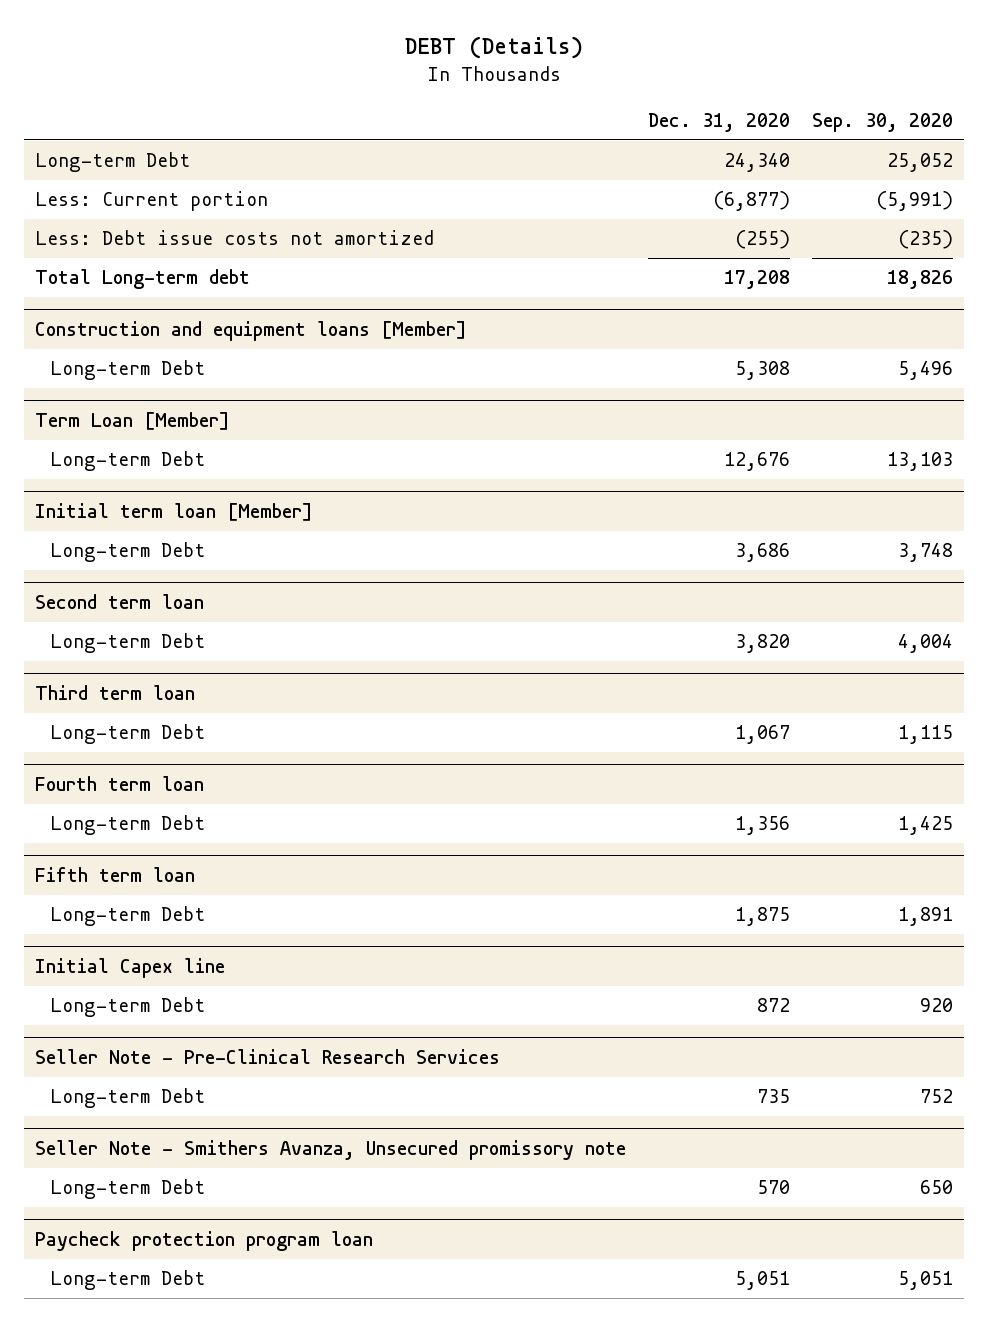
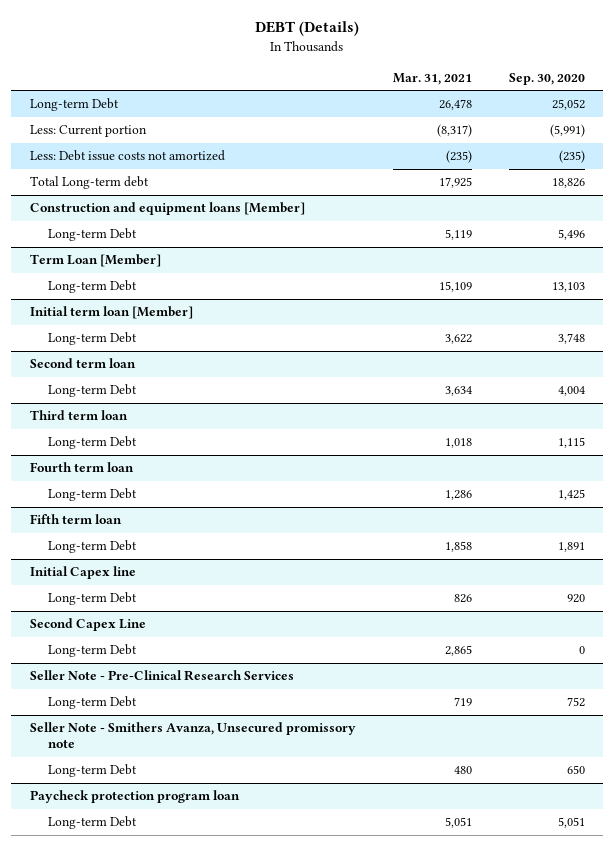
- | Dec. 31, 2020 | Sep. 30, 2020
+ | Mar. 31, 2021 | Sep. 30, 2020
+ Second Capex Line
+ Long-term Debt | 2,865 | 0

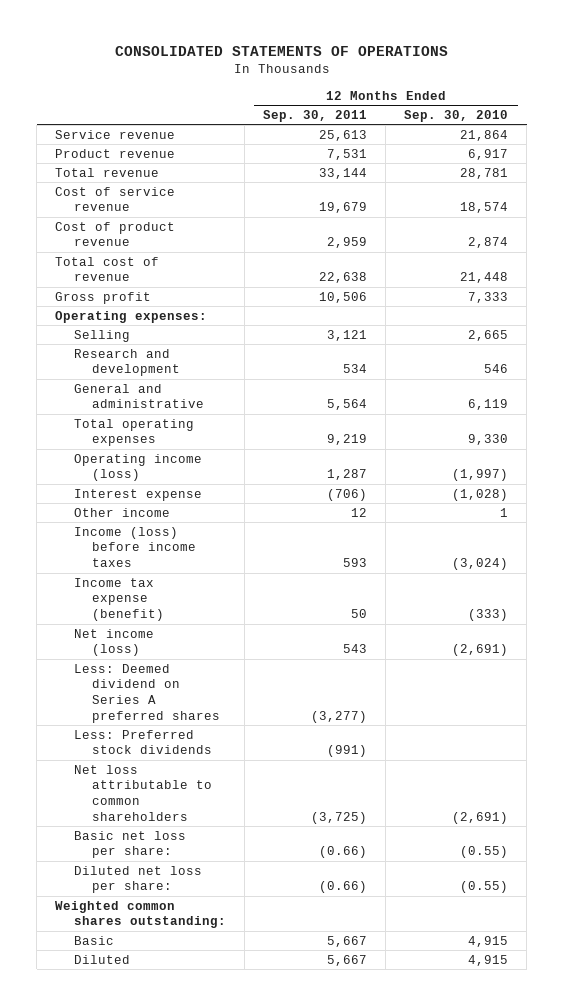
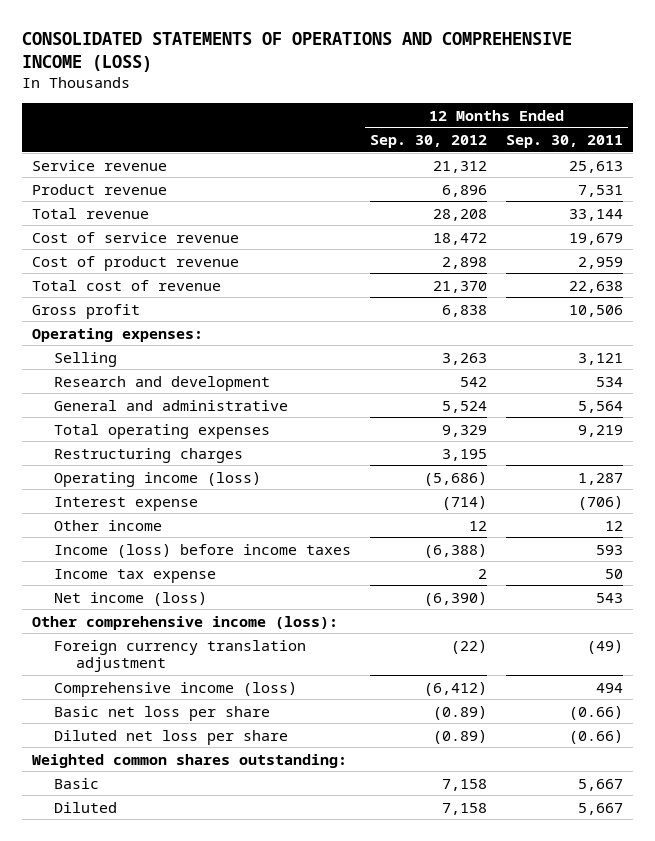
- CONSOLIDATED STATEMENTS OF OPERATIONS
+ CONSOLIDATED STATEMENTS OF OPERATIONS AND COMPREHENSIVE INCOME (LOSS)
- | 12 Months Ended Sep. 30, 2011 | 12 Months Ended Sep. 30, 2010
+ | 12 Months Ended Sep. 30, 2012 | 12 Months Ended Sep. 30, 2011
+ Restructuring charges | 3,195 |
- Income tax expense (benefit) | 50 | (333)
+ Income tax expense | 2 | 50
- Less: Deemed dividend on Series A preferred shares | (3,277) |
- Less: Preferred stock dividends | (991) |
- Net loss attributable to common shareholders | (3,725) | (2,691)
- Basic net loss per share: | (0.66) | (0.55)
- Diluted net loss per share: | (0.66) | (0.55)
+ Other comprehensive income (loss):
+ Foreign currency translation adjustment | (22) | (49)
+ Comprehensive income (loss) | (6,412) | 494
+ Basic net loss per share | (0.89) | (0.66)
+ Diluted net loss per share | (0.89) | (0.66)

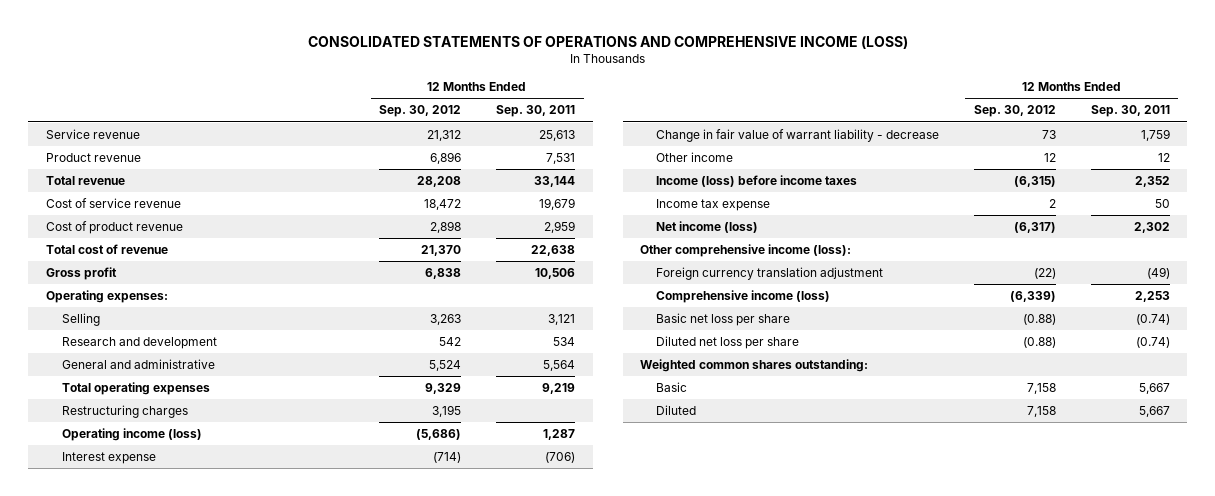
+ Change in fair value of warrant liability - decrease | 73 | 1,759
- Income (loss) before income taxes | (6,388) | 593
+ Income (loss) before income taxes | (6,315) | 2,352
- Net income (loss) | (6,390) | 543
+ Net income (loss) | (6,317) | 2,302
- Comprehensive income (loss) | (6,412) | 494
- Basic net loss per share | (0.89) | (0.66)
- Diluted net loss per share | (0.89) | (0.66)
+ Comprehensive income (loss) | (6,339) | 2,253
+ Basic net loss per share | (0.88) | (0.74)
+ Diluted net loss per share | (0.88) | (0.74)

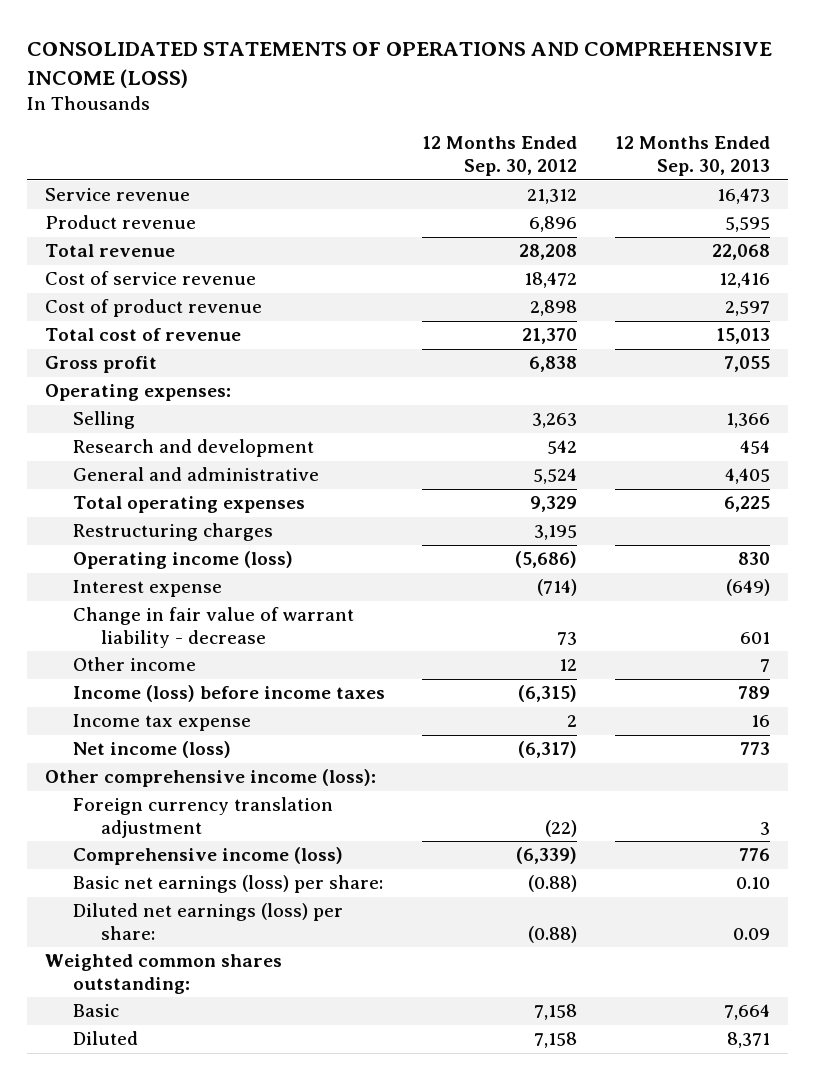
- | 12 Months Ended Sep. 30, 2012 | 12 Months Ended Sep. 30, 2011
+ | 12 Months Ended Sep. 30, 2012 | 12 Months Ended Sep. 30, 2013
- Basic net loss per share | (0.88) | (0.74)
- Diluted net loss per share | (0.88) | (0.74)
+ Basic net earnings (loss) per share: | (0.88) | 0.10
+ Diluted net earnings (loss) per share: | (0.88) | 0.09

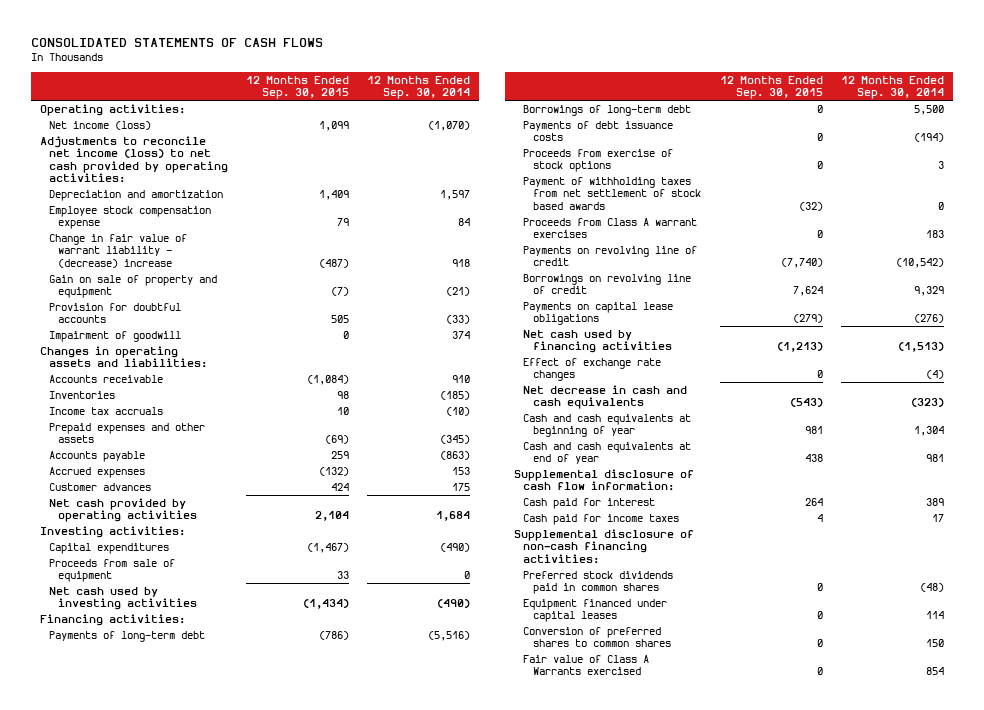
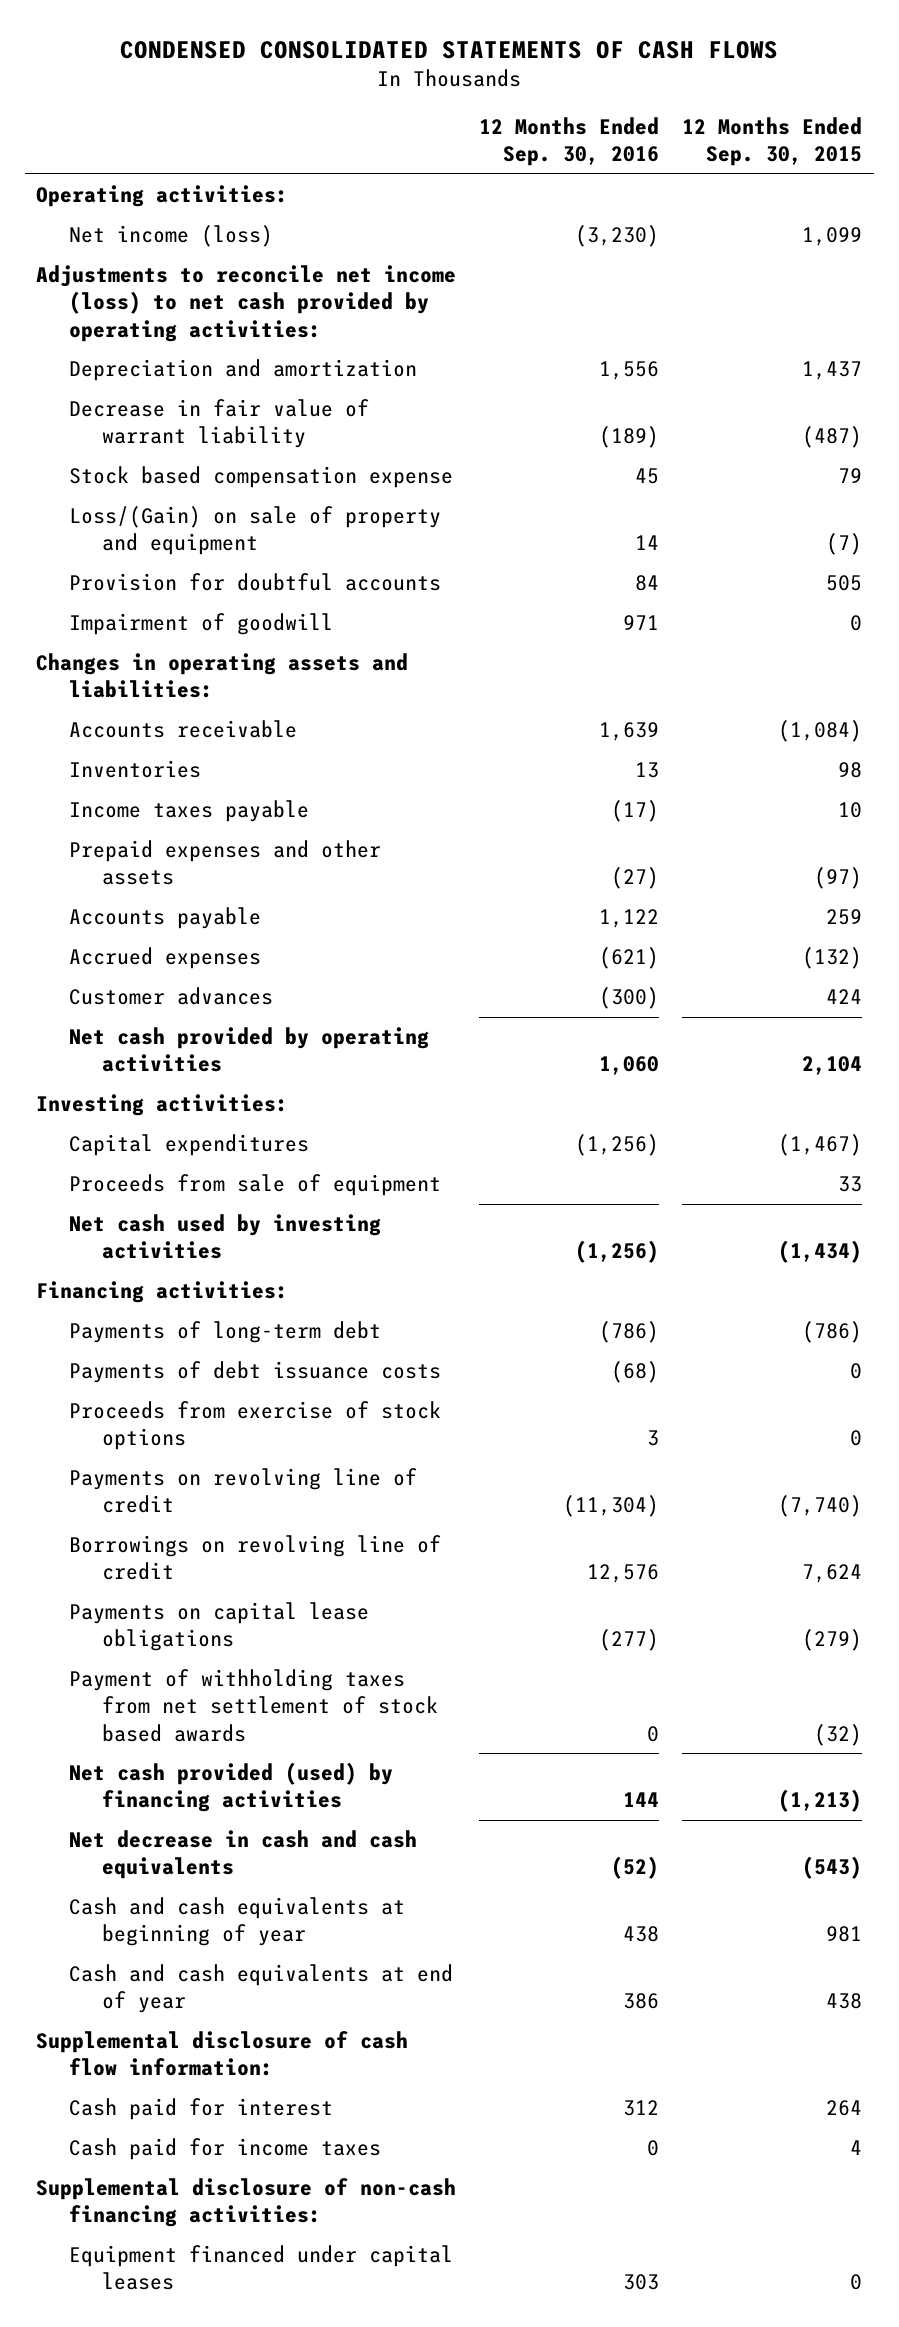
- CONSOLIDATED STATEMENTS OF CASH FLOWS
+ CONDENSED CONSOLIDATED STATEMENTS OF CASH FLOWS
- | 12 Months Ended Sep. 30, 2015 | 12 Months Ended Sep. 30, 2014
+ | 12 Months Ended Sep. 30, 2016 | 12 Months Ended Sep. 30, 2015
- Depreciation and amortization | 1,409 | 1,597
- Employee stock compensation expense | 79 | 84
- Change in fair value of warrant liability - (decrease) increase | (487) | 918
- Gain on sale of property and equipment | (7) | (21)
+ Depreciation and amortization | 1,556 | 1,437
+ Decrease in fair value of warrant liability | (189) | (487)
+ Stock based compensation expense | 45 | 79
+ Loss/(Gain) on sale of property and equipment | 14 | (7)
- Income tax accruals | 10 | (10)
- Prepaid expenses and other assets | (69) | (345)
+ Income taxes payable | (17) | 10
+ Prepaid expenses and other assets | (27) | (97)
- Borrowings of long-term debt | 0 | 5,500
- Proceeds from Class A warrant exercises | 0 | 183
- Net cash used by financing activities | (1,213) | (1,513)
- Effect of exchange rate changes | 0 | (4)
moved down: Payment of withholding taxes from net settlement of stock based awards | 0 | (32)
+ Net cash provided (used) by financing activities | 144 | (1,213)
- Preferred stock dividends paid in common shares | 0 | (48)
- Conversion of preferred shares to common shares | 0 | 150
- Fair value of Class A Warrants exercised | 0 | 854

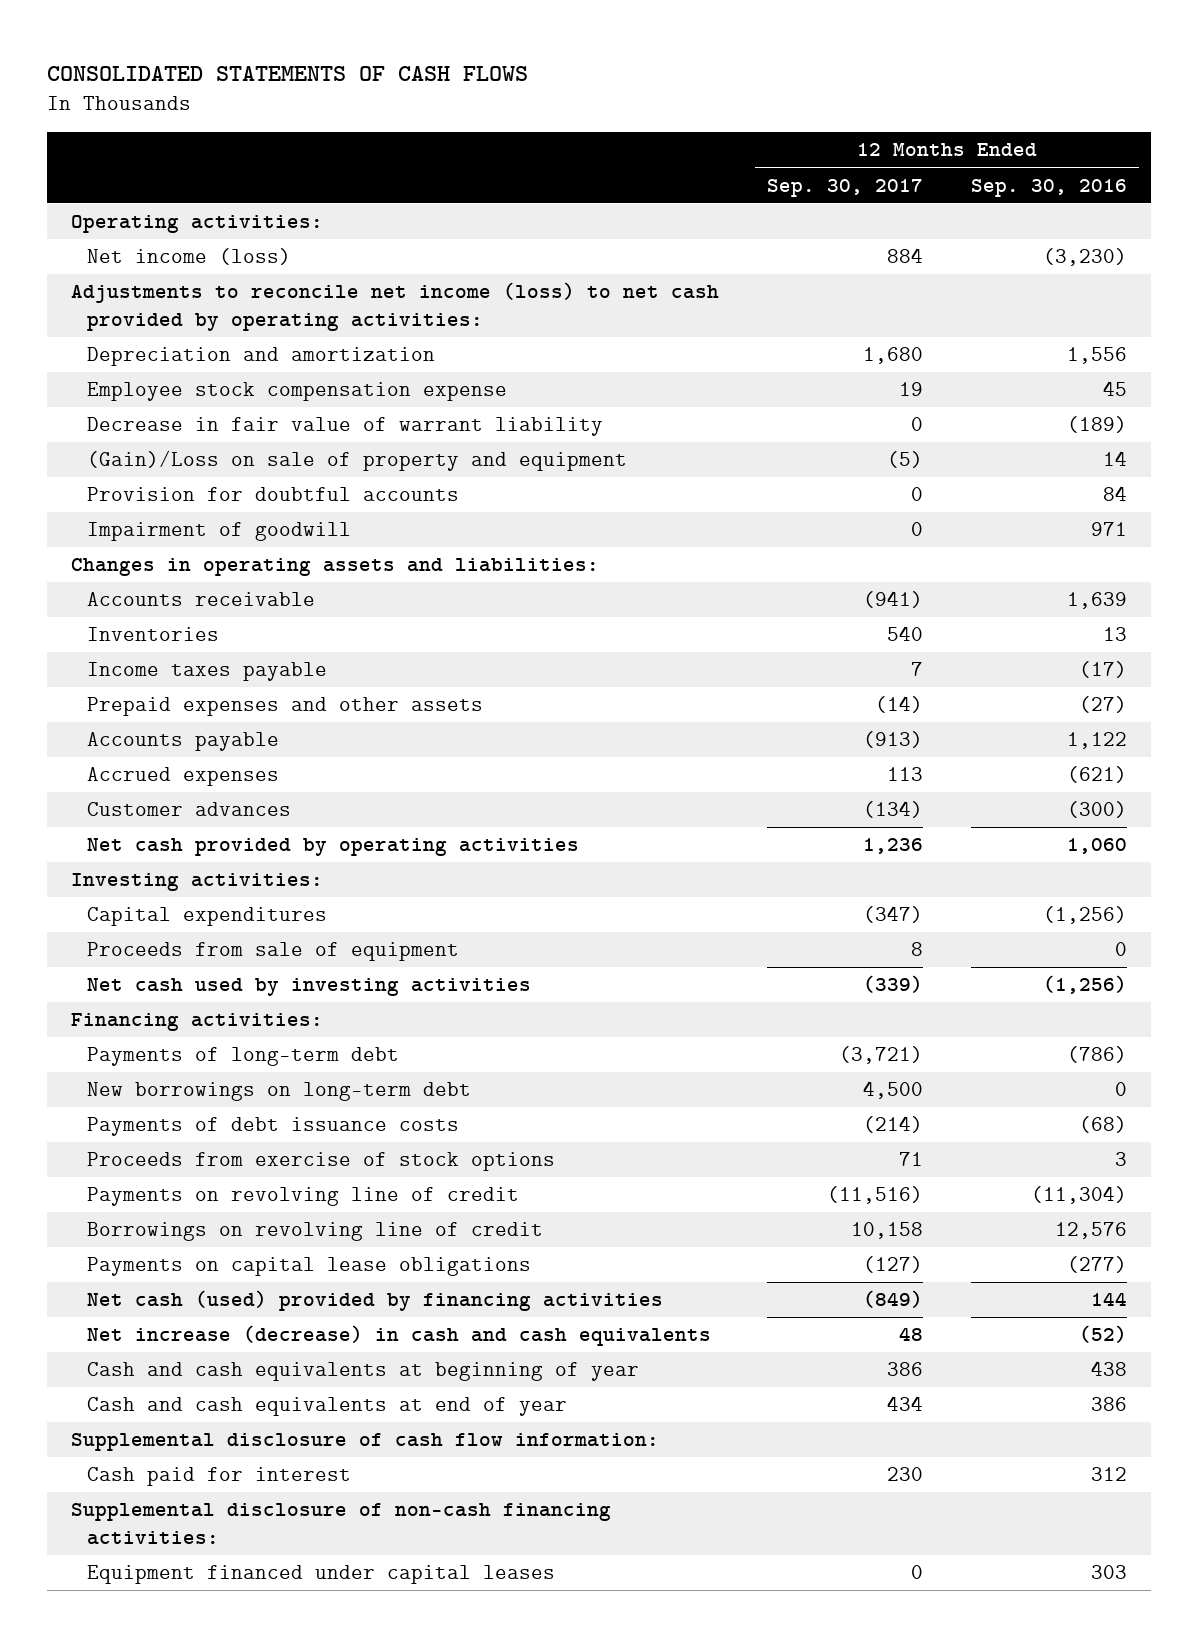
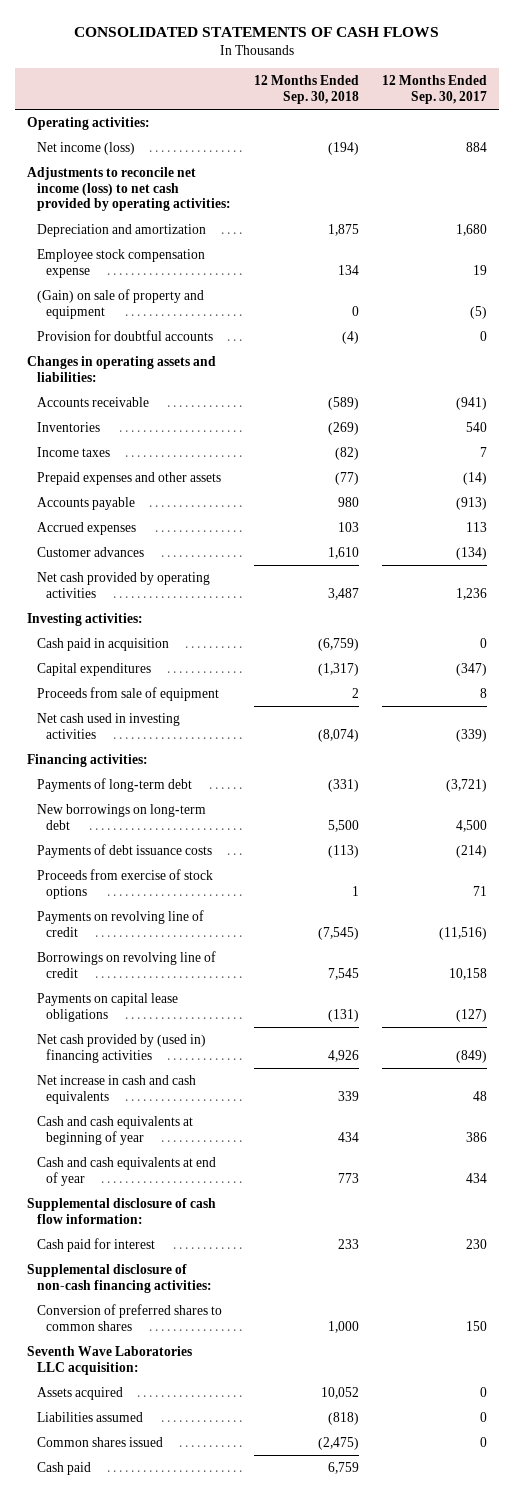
- | 12 Months Ended Sep. 30, 2017 | 12 Months Ended Sep. 30, 2016
+ | 12 Months Ended Sep. 30, 2018 | 12 Months Ended Sep. 30, 2017
- Decrease in fair value of warrant liability | 0 | (189)
- (Gain)/Loss on sale of property and equipment | (5) | 14
+ (Gain) on sale of property and equipment | 0 | (5)
- Impairment of goodwill | 0 | 971
- Income taxes payable | 7 | (17)
+ Income taxes | (82) | 7
+ Cash paid in acquisition | (6,759) | 0
- Net cash used by investing activities | (339) | (1,256)
+ Net cash used in investing activities | (8,074) | (339)
- Net cash (used) provided by financing activities | (849) | 144
- Net increase (decrease) in cash and cash equivalents | 48 | (52)
+ Net cash provided by (used in) financing activities | 4,926 | (849)
+ Net increase in cash and cash equivalents | 339 | 48
- Equipment financed under capital leases | 0 | 303
+ Conversion of preferred shares to common shares | 1,000 | 150
+ Seventh Wave Laboratories LLC acquisition:
+ Assets acquired | 10,052 | 0
+ Liabilities assumed | (818) | 0
+ Common shares issued | (2,475) | 0
+ Cash paid | 6,759 |

